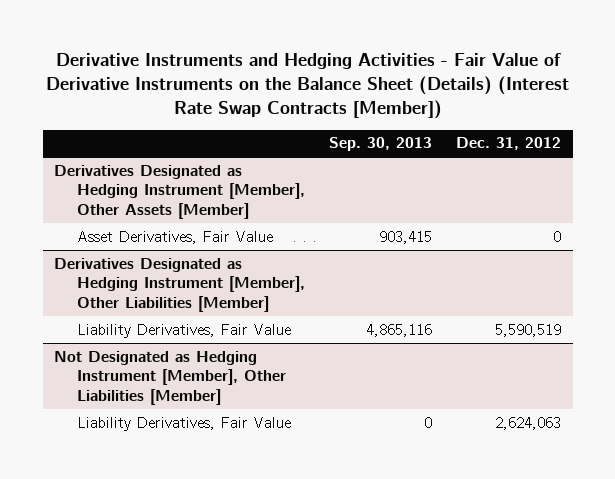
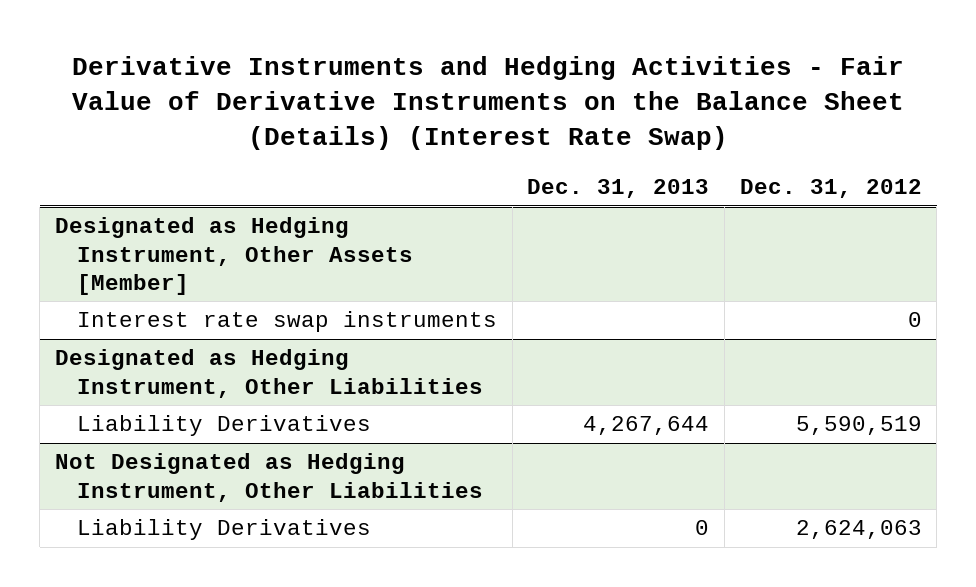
- Derivative Instruments and Hedging Activities - Fair Value of Derivative Instruments on the Balance Sheet (Details) (Interest Rate Swap Contracts [Member])
+ Derivative Instruments and Hedging Activities - Fair Value of Derivative Instruments on the Balance Sheet (Details) (Interest Rate Swap)
- | Sep. 30, 2013 | Dec. 31, 2012
+ | Dec. 31, 2013 | Dec. 31, 2012
- Derivatives Designated as Hedging Instrument [Member], Other Assets [Member]
- Asset Derivatives, Fair Value | 903,415 | 0
- Derivatives Designated as Hedging Instrument [Member], Other Liabilities [Member]
- Liability Derivatives, Fair Value | 4,865,116 | 5,590,519
- Not Designated as Hedging Instrument [Member], Other Liabilities [Member]
- Liability Derivatives, Fair Value | 0 | 2,624,063
+ Designated as Hedging Instrument, Other Assets [Member]
+ Interest rate swap instruments | | 0
+ Designated as Hedging Instrument, Other Liabilities
+ Liability Derivatives | 4,267,644 | 5,590,519
+ Not Designated as Hedging Instrument, Other Liabilities
+ Liability Derivatives | 0 | 2,624,063

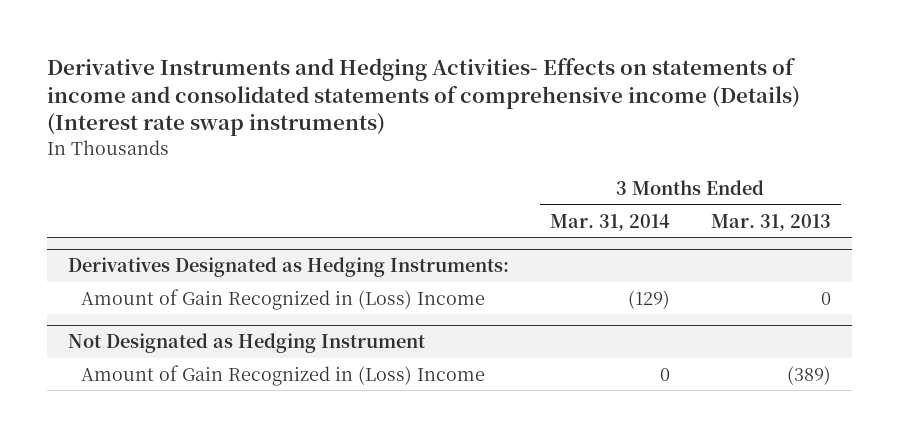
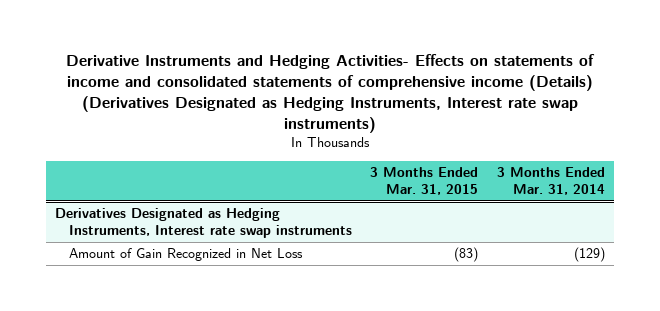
- Derivative Instruments and Hedging Activities- Effects on statements of income and consolidated statements of comprehensive income (Details) (Interest rate swap instruments)
+ Derivative Instruments and Hedging Activities- Effects on statements of income and consolidated statements of comprehensive income (Details) (Derivatives Designated as Hedging Instruments, Interest rate swap instruments)
- | 3 Months Ended Mar. 31, 2014 | 3 Months Ended Mar. 31, 2013
+ | 3 Months Ended Mar. 31, 2015 | 3 Months Ended Mar. 31, 2014
- Derivatives Designated as Hedging Instruments:
- Amount of Gain Recognized in (Loss) Income | (129) | 0
- Not Designated as Hedging Instrument
- Amount of Gain Recognized in (Loss) Income | 0 | (389)
+ Derivatives Designated as Hedging Instruments, Interest rate swap instruments
+ Amount of Gain Recognized in Net Loss | (83) | (129)

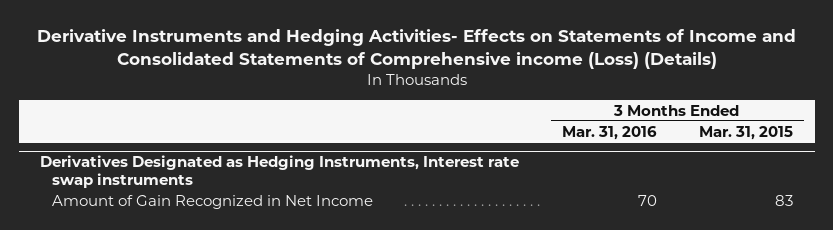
- Derivative Instruments and Hedging Activities- Effects on statements of income and consolidated statements of comprehensive income (Details) (Derivatives Designated as Hedging Instruments, Interest rate swap instruments)
+ Derivative Instruments and Hedging Activities- Effects on Statements of Income and Consolidated Statements of Comprehensive income (Loss) (Details)
- | 3 Months Ended Mar. 31, 2015 | 3 Months Ended Mar. 31, 2014
+ | 3 Months Ended Mar. 31, 2016 | 3 Months Ended Mar. 31, 2015
@ Derivatives Designated as Hedging Instruments, Interest rate swap instruments
- Amount of Gain Recognized in Net Loss | (83) | (129)
+ Amount of Gain Recognized in Net Income | 70 | 83

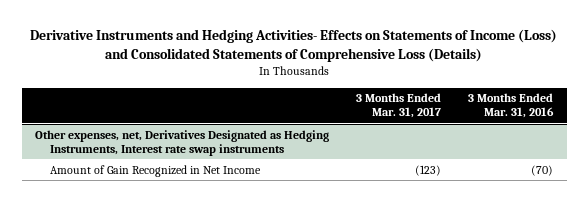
- Derivative Instruments and Hedging Activities- Effects on Statements of Income and Consolidated Statements of Comprehensive income (Loss) (Details)
+ Derivative Instruments and Hedging Activities- Effects on Statements of Income (Loss) and Consolidated Statements of Comprehensive Loss (Details)
- | 3 Months Ended Mar. 31, 2016 | 3 Months Ended Mar. 31, 2015
+ | 3 Months Ended Mar. 31, 2017 | 3 Months Ended Mar. 31, 2016
- Derivatives Designated as Hedging Instruments, Interest rate swap instruments
- Amount of Gain Recognized in Net Income | 70 | 83
+ Other expenses, net, Derivatives Designated as Hedging Instruments, Interest rate swap instruments
+ Amount of Gain Recognized in Net Income | (123) | (70)

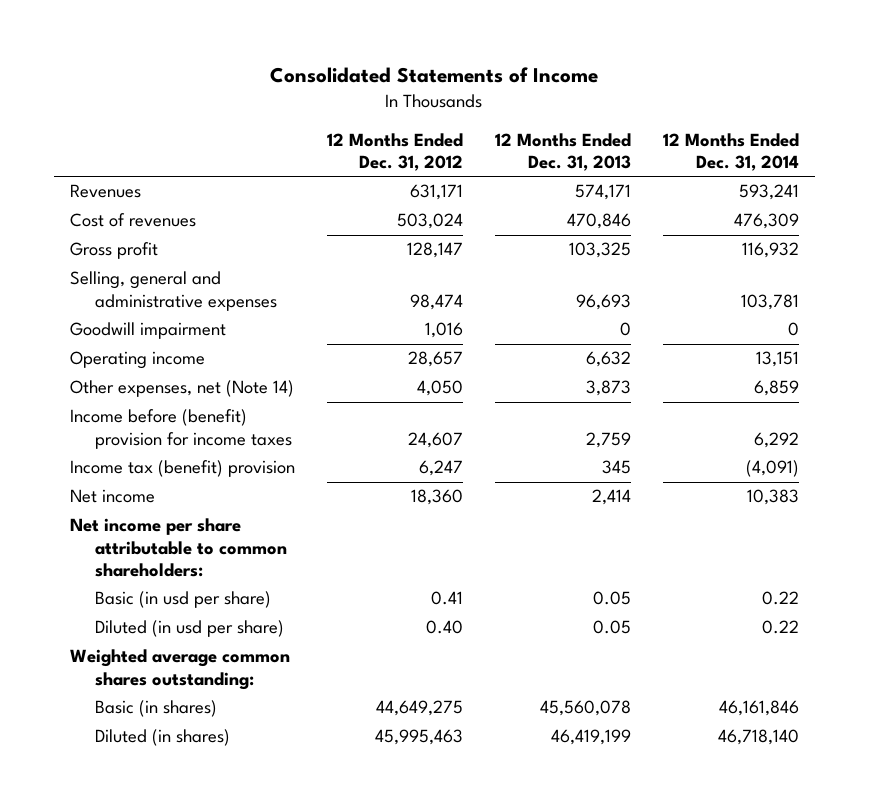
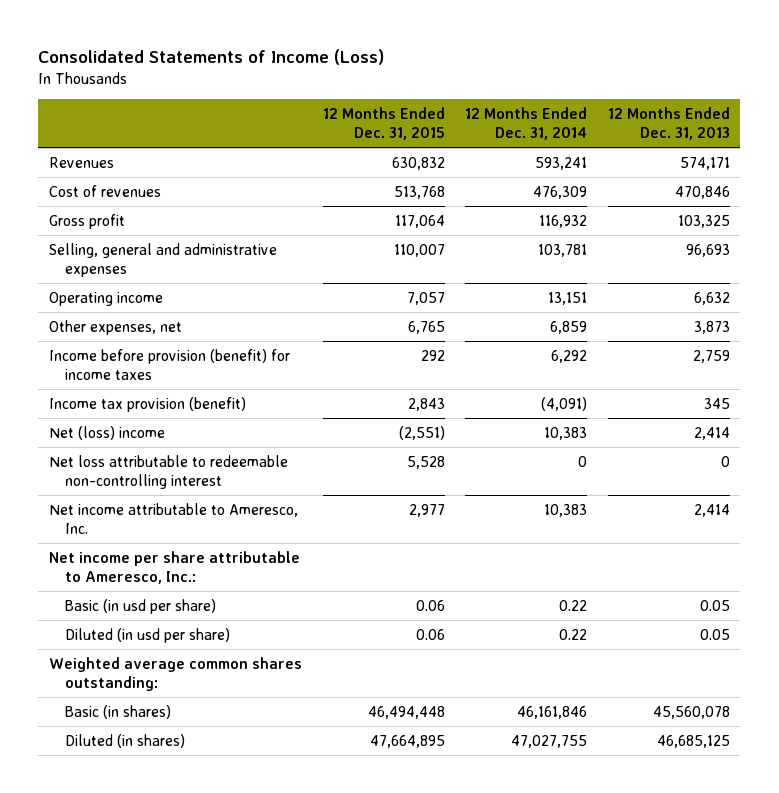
- Consolidated Statements of Income
+ Consolidated Statements of Income (Loss)
- | 12 Months Ended Dec. 31, 2012 | 12 Months Ended Dec. 31, 2013 | 12 Months Ended Dec. 31, 2014
+ | 12 Months Ended Dec. 31, 2015 | 12 Months Ended Dec. 31, 2014 | 12 Months Ended Dec. 31, 2013
- Goodwill impairment | 1,016 | 0 | 0
- Other expenses, net (Note 14) | 4,050 | 3,873 | 6,859
- Income before (benefit) provision for income taxes | 24,607 | 2,759 | 6,292
- Income tax (benefit) provision | 6,247 | 345 | (4,091)
- Net income | 18,360 | 2,414 | 10,383
- Net income per share attributable to common shareholders:
+ Other expenses, net | 6,765 | 6,859 | 3,873
+ Income before provision (benefit) for income taxes | 292 | 6,292 | 2,759
+ Income tax provision (benefit) | 2,843 | (4,091) | 345
+ Net (loss) income | (2,551) | 10,383 | 2,414
+ Net loss attributable to redeemable non-controlling interest | 5,528 | 0 | 0
+ Net income attributable to Ameresco, Inc. | 2,977 | 10,383 | 2,414
+ Net income per share attributable to Ameresco, Inc.:
- Diluted (in shares) | 45,995,463 | 46,419,199 | 46,718,140
+ Diluted (in shares) | 47,664,895 | 47,027,755 | 46,685,125

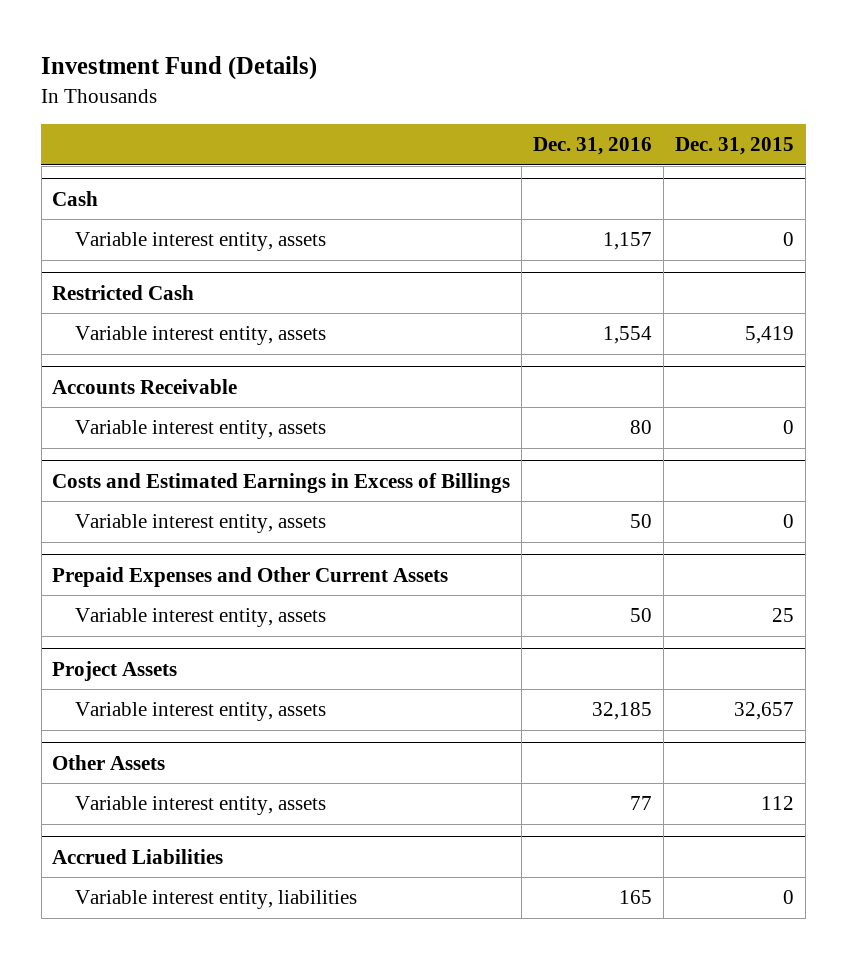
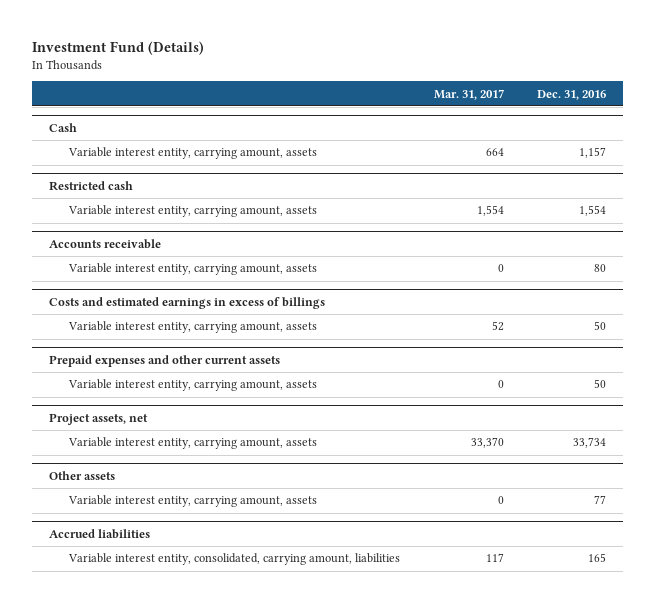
- | Dec. 31, 2016 | Dec. 31, 2015
+ | Mar. 31, 2017 | Dec. 31, 2016
@ Cash
- Variable interest entity, assets | 1,157 | 0
- Restricted Cash
- Variable interest entity, assets | 1,554 | 5,419
- Accounts Receivable
- Variable interest entity, assets | 80 | 0
- Costs and Estimated Earnings in Excess of Billings
- Variable interest entity, assets | 50 | 0
- Prepaid Expenses and Other Current Assets
- Variable interest entity, assets | 50 | 25
- Project Assets
- Variable interest entity, assets | 32,185 | 32,657
- Other Assets
- Variable interest entity, assets | 77 | 112
- Accrued Liabilities
- Variable interest entity, liabilities | 165 | 0
@ Cash
+ Variable interest entity, carrying amount, assets | 664 | 1,157
+ Restricted cash
+ Variable interest entity, carrying amount, assets | 1,554 | 1,554
+ Accounts receivable
+ Variable interest entity, carrying amount, assets | 0 | 80
+ Costs and estimated earnings in excess of billings
+ Variable interest entity, carrying amount, assets | 52 | 50
+ Prepaid expenses and other current assets
+ Variable interest entity, carrying amount, assets | 0 | 50
+ Project assets, net
+ Variable interest entity, carrying amount, assets | 33,370 | 33,734
+ Other assets
+ Variable interest entity, carrying amount, assets | 0 | 77
+ Accrued liabilities
+ Variable interest entity, consolidated, carrying amount, liabilities | 117 | 165

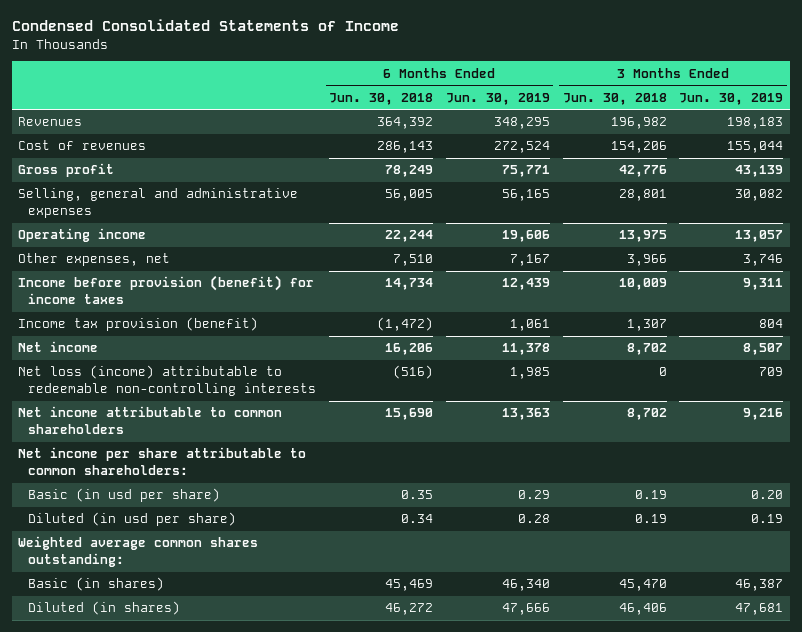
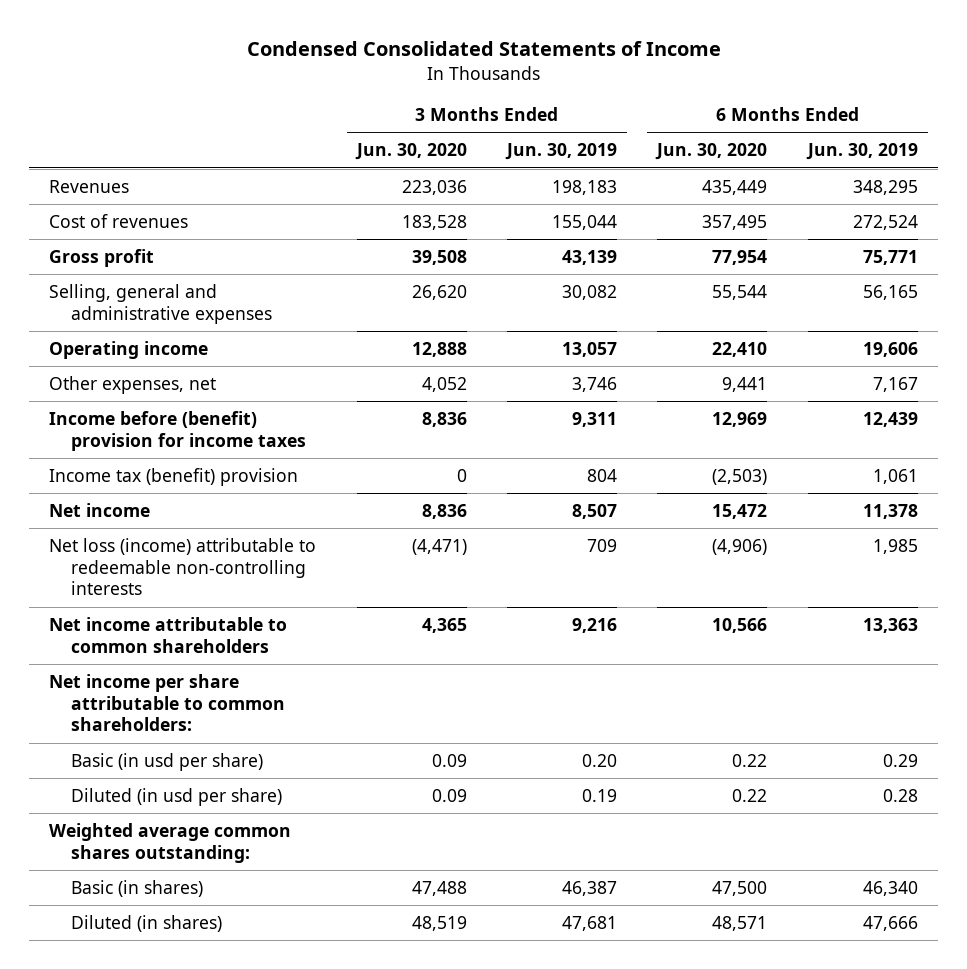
- | 6 Months Ended Jun. 30, 2018 | 6 Months Ended Jun. 30, 2019 | 3 Months Ended Jun. 30, 2018 | 3 Months Ended Jun. 30, 2019
+ | 3 Months Ended Jun. 30, 2020 | 3 Months Ended Jun. 30, 2019 | 6 Months Ended Jun. 30, 2020 | 6 Months Ended Jun. 30, 2019
- Income before provision (benefit) for income taxes | 14,734 | 12,439 | 10,009 | 9,311
- Income tax provision (benefit) | (1,472) | 1,061 | 1,307 | 804
+ Income before (benefit) provision for income taxes | 8,836 | 9,311 | 12,969 | 12,439
+ Income tax (benefit) provision | 0 | 804 | (2,503) | 1,061

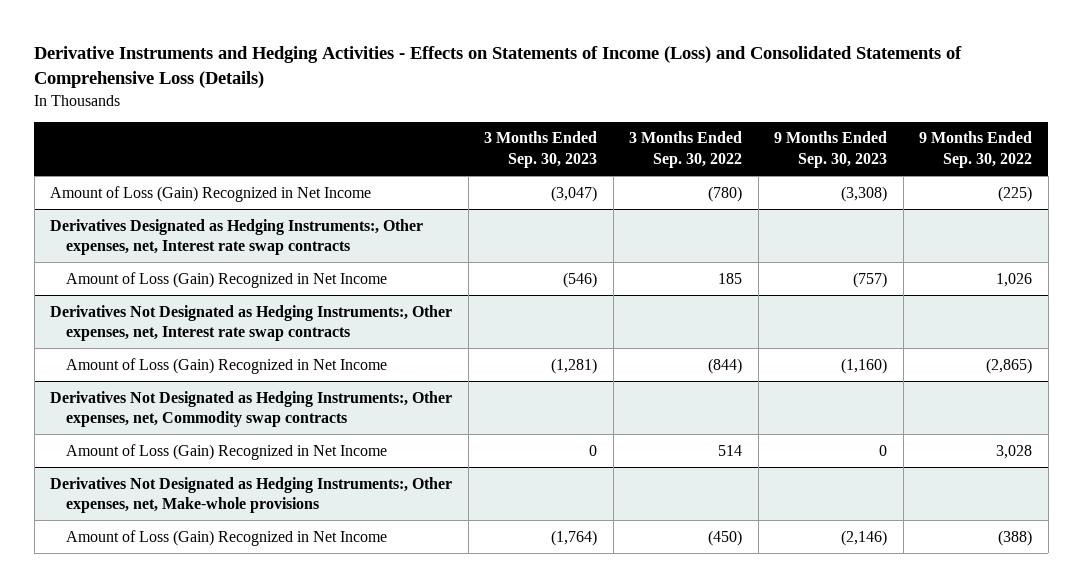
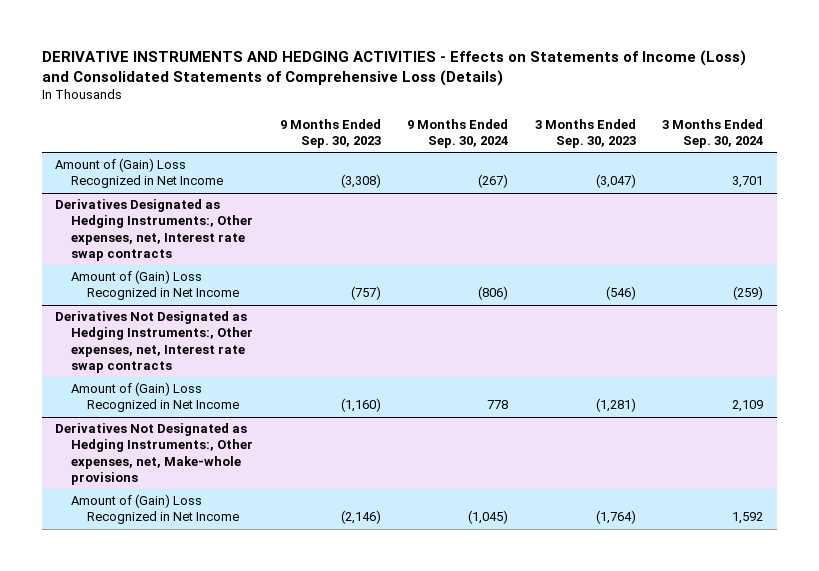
- Derivative Instruments and Hedging Activities - Effects on Statements of Income (Loss) and Consolidated Statements of Comprehensive Loss (Details)
+ DERIVATIVE INSTRUMENTS AND HEDGING ACTIVITIES - Effects on Statements of Income (Loss) and Consolidated Statements of Comprehensive Loss (Details)
- | 3 Months Ended Sep. 30, 2023 | 3 Months Ended Sep. 30, 2022 | 9 Months Ended Sep. 30, 2023 | 9 Months Ended Sep. 30, 2022
+ | 9 Months Ended Sep. 30, 2023 | 9 Months Ended Sep. 30, 2024 | 3 Months Ended Sep. 30, 2023 | 3 Months Ended Sep. 30, 2024
- Amount of Loss (Gain) Recognized in Net Income | (3,047) | (780) | (3,308) | (225)
+ Amount of (Gain) Loss Recognized in Net Income | (3,308) | (267) | (3,047) | 3,701
@ Derivatives Designated as Hedging Instruments:, Other expenses, net, Interest rate swap contracts
- Amount of Loss (Gain) Recognized in Net Income | (546) | 185 | (757) | 1,026
+ Amount of (Gain) Loss Recognized in Net Income | (757) | (806) | (546) | (259)
@ Derivatives Not Designated as Hedging Instruments:, Other expenses, net, Interest rate swap contracts
- Amount of Loss (Gain) Recognized in Net Income | (1,281) | (844) | (1,160) | (2,865)
- Derivatives Not Designated as Hedging Instruments:, Other expenses, net, Commodity swap contracts
- Amount of Loss (Gain) Recognized in Net Income | 0 | 514 | 0 | 3,028
@ Derivatives Not Designated as Hedging Instruments:, Other expenses, net, Interest rate swap contracts
+ Amount of (Gain) Loss Recognized in Net Income | (1,160) | 778 | (1,281) | 2,109
@ Derivatives Not Designated as Hedging Instruments:, Other expenses, net, Make-whole provisions
- Amount of Loss (Gain) Recognized in Net Income | (1,764) | (450) | (2,146) | (388)
+ Amount of (Gain) Loss Recognized in Net Income | (2,146) | (1,045) | (1,764) | 1,592

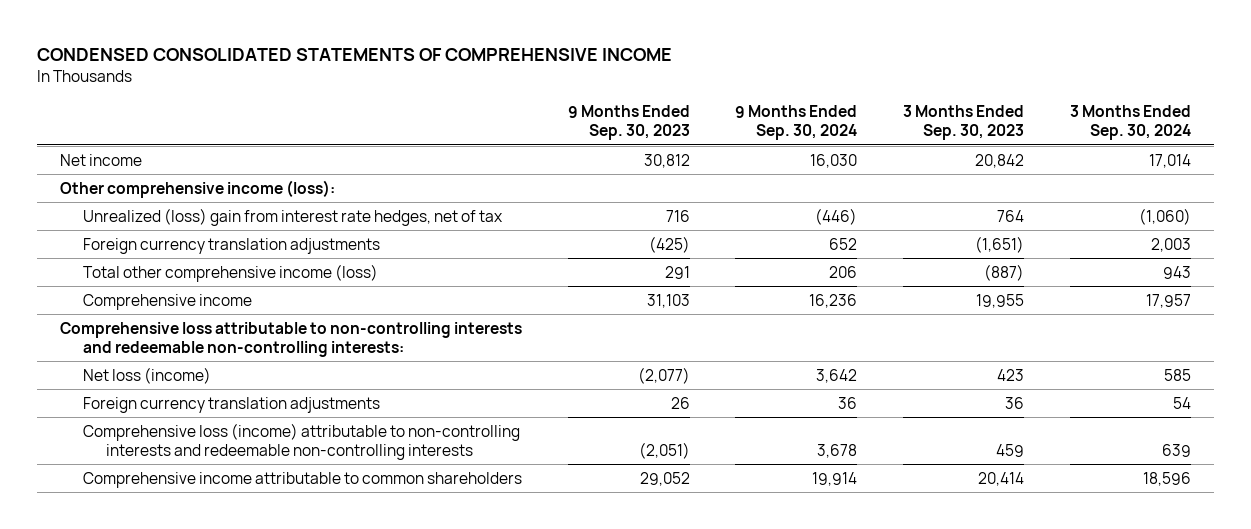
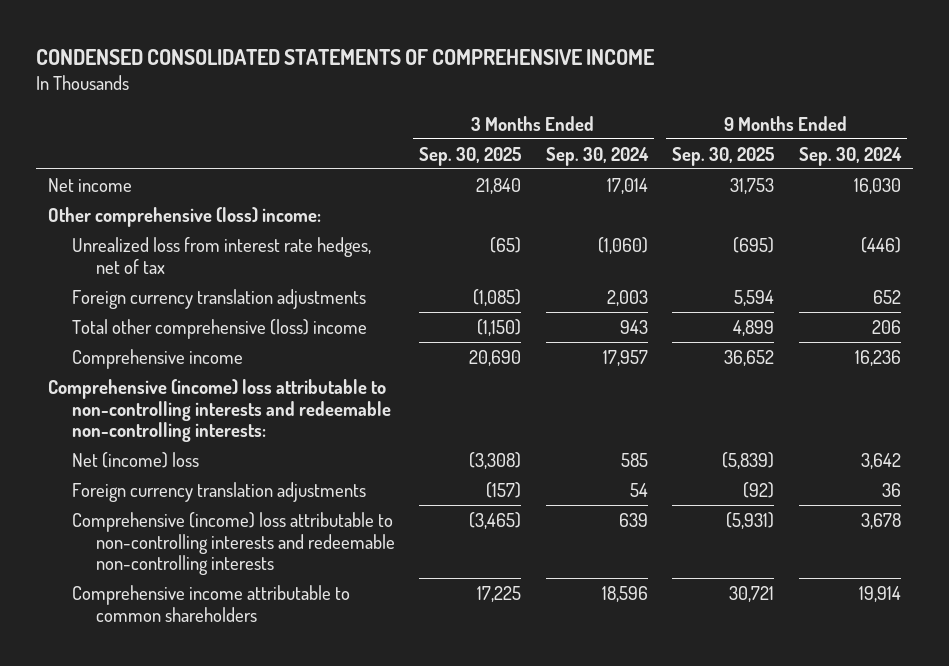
- | 9 Months Ended Sep. 30, 2023 | 9 Months Ended Sep. 30, 2024 | 3 Months Ended Sep. 30, 2023 | 3 Months Ended Sep. 30, 2024
+ | 3 Months Ended Sep. 30, 2025 | 3 Months Ended Sep. 30, 2024 | 9 Months Ended Sep. 30, 2025 | 9 Months Ended Sep. 30, 2024
- Other comprehensive income (loss):
- Unrealized (loss) gain from interest rate hedges, net of tax | 716 | (446) | 764 | (1,060)
+ Other comprehensive (loss) income:
+ Unrealized loss from interest rate hedges, net of tax | (65) | (1,060) | (695) | (446)
- Total other comprehensive income (loss) | 291 | 206 | (887) | 943
+ Total other comprehensive (loss) income | (1,150) | 943 | 4,899 | 206
- Comprehensive loss attributable to non-controlling interests and redeemable non-controlling interests:
- Net loss (income) | (2,077) | 3,642 | 423 | 585
+ Comprehensive (income) loss attributable to non-controlling interests and redeemable non-controlling interests:
+ Net (income) loss | (3,308) | 585 | (5,839) | 3,642
- Comprehensive loss (income) attributable to non-controlling interests and redeemable non-controlling interests | (2,051) | 3,678 | 459 | 639
+ Comprehensive (income) loss attributable to non-controlling interests and redeemable non-controlling interests | (3,465) | 639 | (5,931) | 3,678

